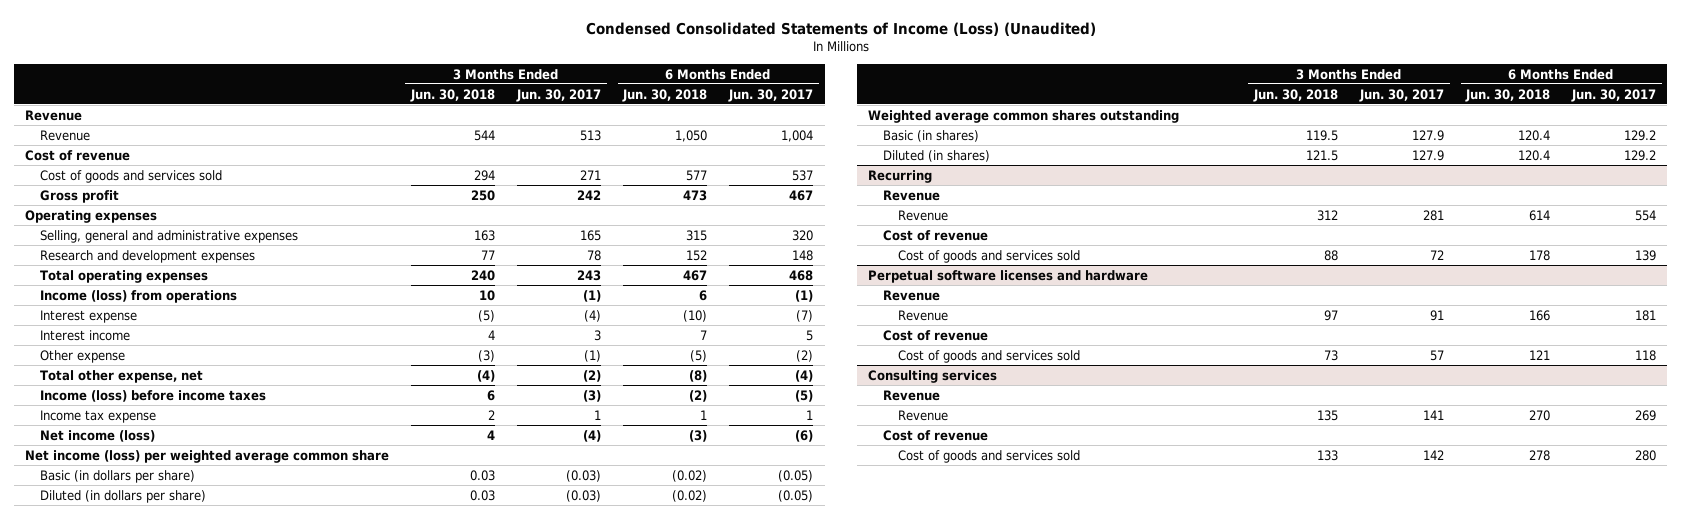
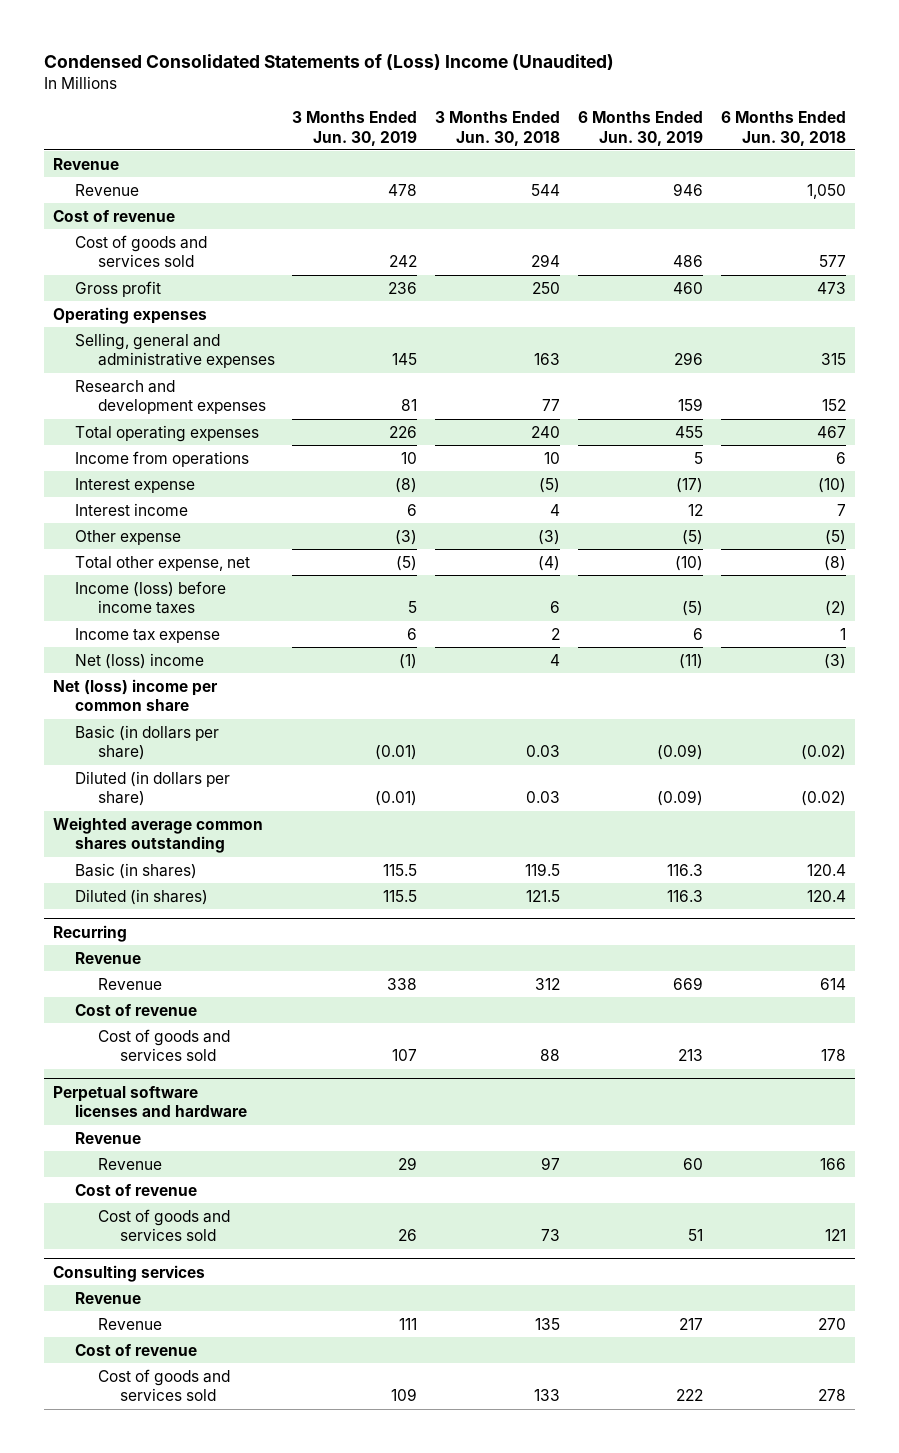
- Condensed Consolidated Statements of Income (Loss) (Unaudited)
+ Condensed Consolidated Statements of (Loss) Income (Unaudited)
- | 3 Months Ended Jun. 30, 2018 | 3 Months Ended Jun. 30, 2017 | 6 Months Ended Jun. 30, 2018 | 6 Months Ended Jun. 30, 2017
+ | 3 Months Ended Jun. 30, 2019 | 3 Months Ended Jun. 30, 2018 | 6 Months Ended Jun. 30, 2019 | 6 Months Ended Jun. 30, 2018
- Income (loss) from operations | 10 | (1) | 6 | (1)
+ Income from operations | 10 | 10 | 5 | 6
- Net income (loss) | 4 | (4) | (3) | (6)
- Net income (loss) per weighted average common share
+ Net (loss) income | (1) | 4 | (11) | (3)
+ Net (loss) income per common share

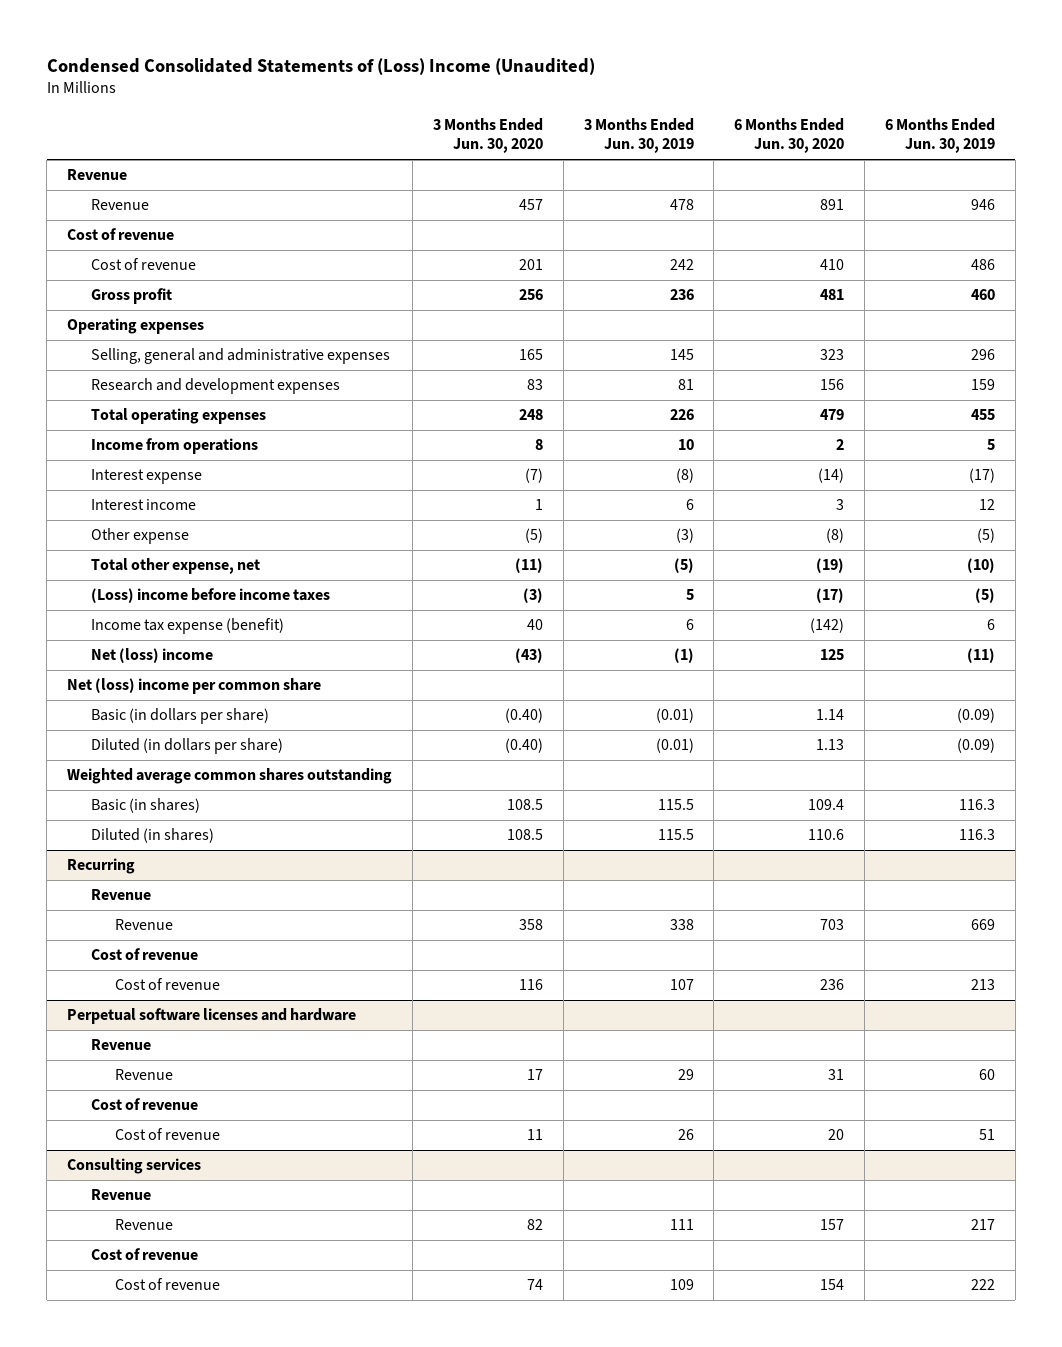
- | 3 Months Ended Jun. 30, 2019 | 3 Months Ended Jun. 30, 2018 | 6 Months Ended Jun. 30, 2019 | 6 Months Ended Jun. 30, 2018
+ | 3 Months Ended Jun. 30, 2020 | 3 Months Ended Jun. 30, 2019 | 6 Months Ended Jun. 30, 2020 | 6 Months Ended Jun. 30, 2019
- Cost of goods and services sold | 242 | 294 | 486 | 577
+ Cost of revenue | 201 | 242 | 410 | 486
- Income (loss) before income taxes | 5 | 6 | (5) | (2)
- Income tax expense | 6 | 2 | 6 | 1
+ (Loss) income before income taxes | (3) | 5 | (17) | (5)
+ Income tax expense (benefit) | 40 | 6 | (142) | 6
@ Recurring
- Cost of goods and services sold | 107 | 88 | 213 | 178
+ Cost of revenue | 116 | 107 | 236 | 213
@ Perpetual software licenses and hardware
- Cost of goods and services sold | 26 | 73 | 51 | 121
+ Cost of revenue | 11 | 26 | 20 | 51
@ Consulting services
- Cost of goods and services sold | 109 | 133 | 222 | 278
+ Cost of revenue | 74 | 109 | 154 | 222

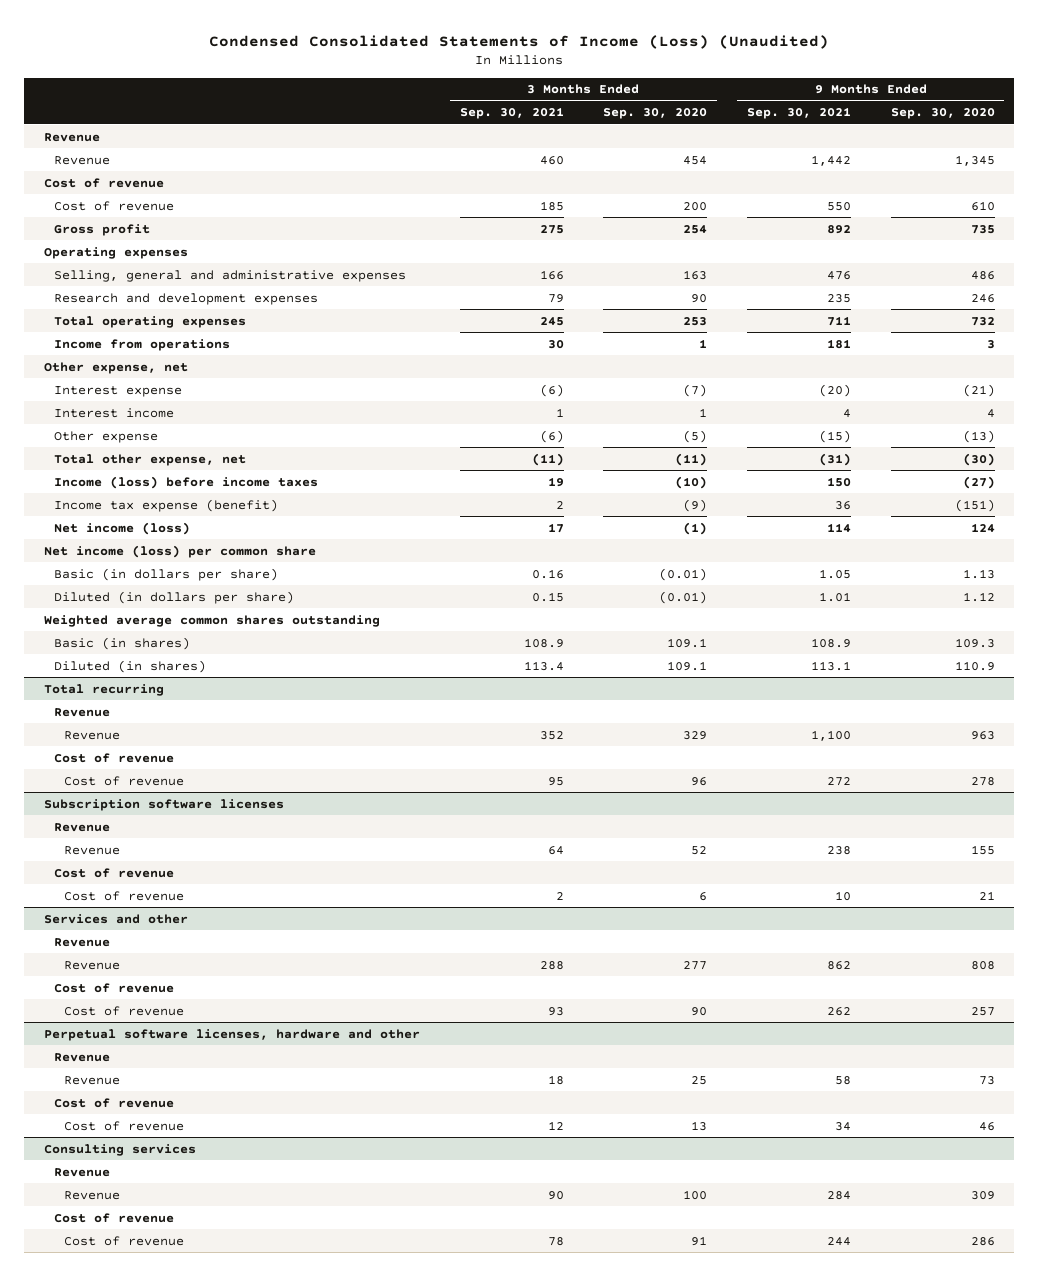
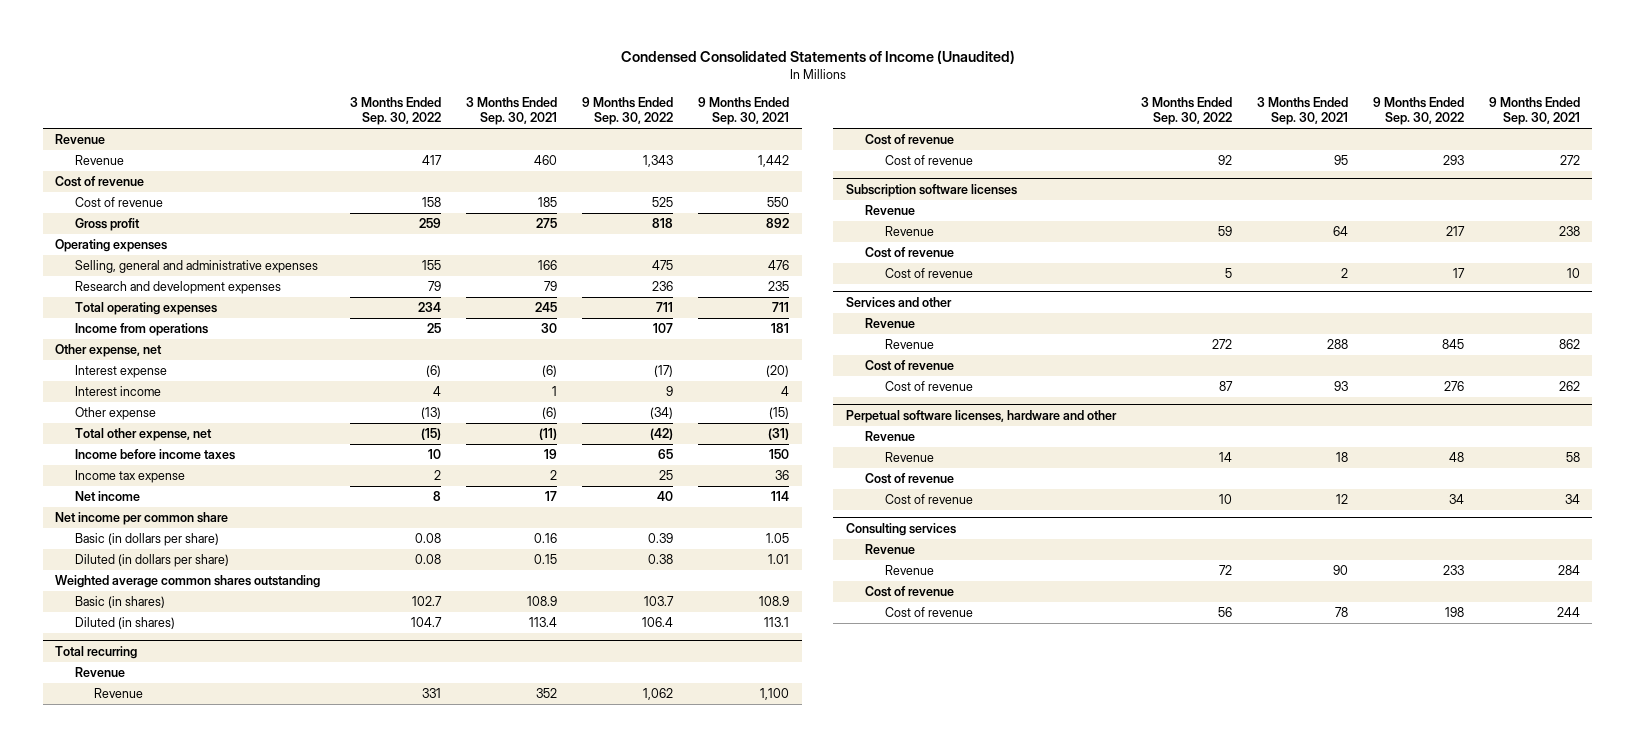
- Condensed Consolidated Statements of Income (Loss) (Unaudited)
+ Condensed Consolidated Statements of Income (Unaudited)
- | 3 Months Ended Sep. 30, 2021 | 3 Months Ended Sep. 30, 2020 | 9 Months Ended Sep. 30, 2021 | 9 Months Ended Sep. 30, 2020
+ | 3 Months Ended Sep. 30, 2022 | 3 Months Ended Sep. 30, 2021 | 9 Months Ended Sep. 30, 2022 | 9 Months Ended Sep. 30, 2021
- Income (loss) before income taxes | 19 | (10) | 150 | (27)
- Income tax expense (benefit) | 2 | (9) | 36 | (151)
- Net income (loss) | 17 | (1) | 114 | 124
- Net income (loss) per common share
+ Income before income taxes | 10 | 19 | 65 | 150
+ Income tax expense | 2 | 2 | 25 | 36
+ Net income | 8 | 17 | 40 | 114
+ Net income per common share

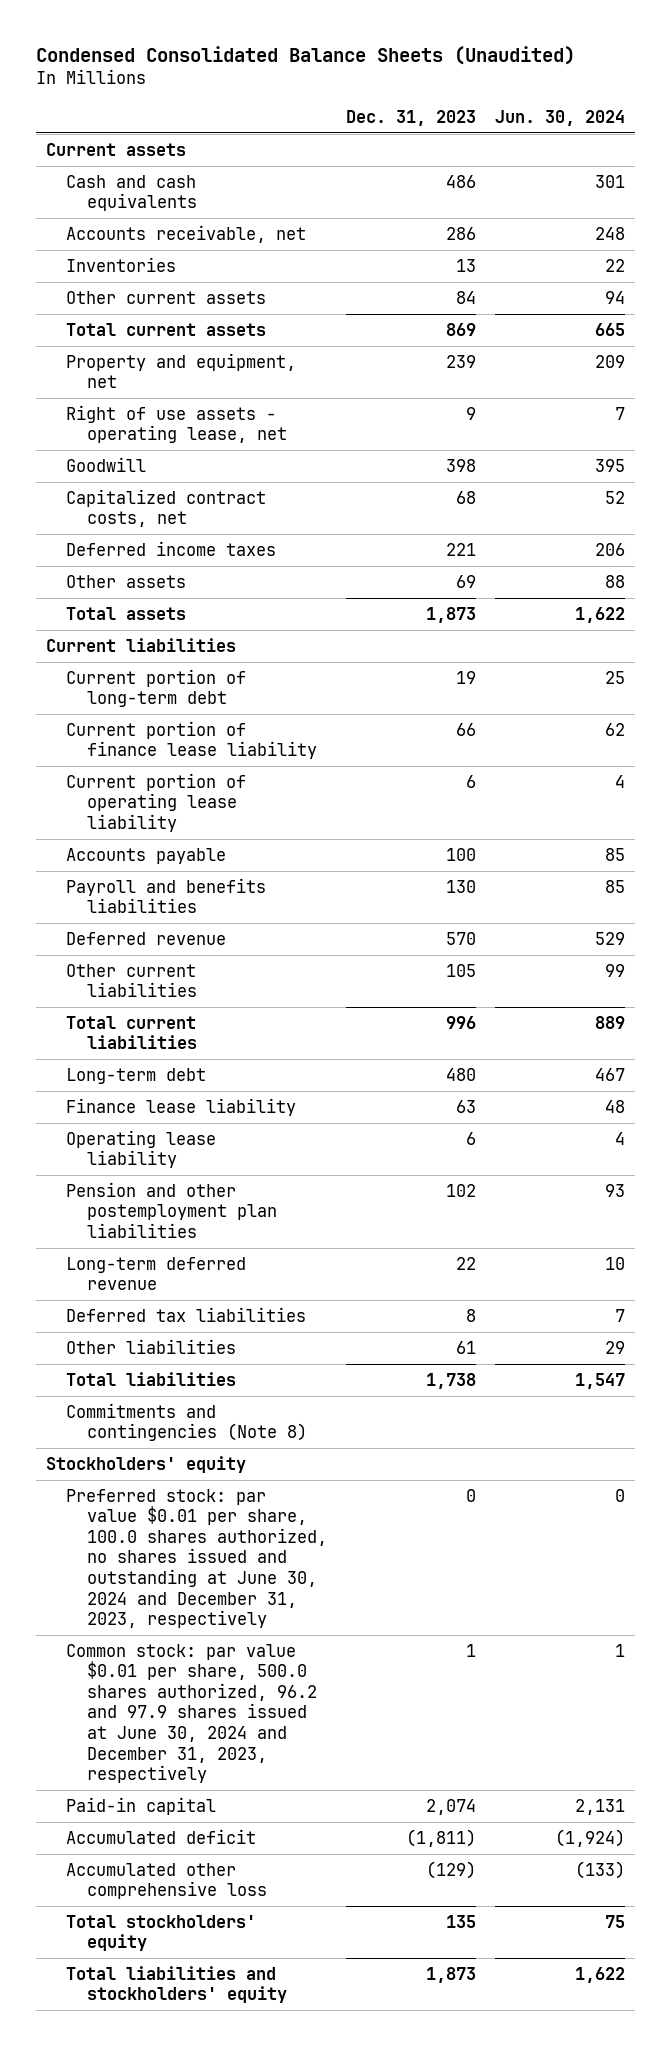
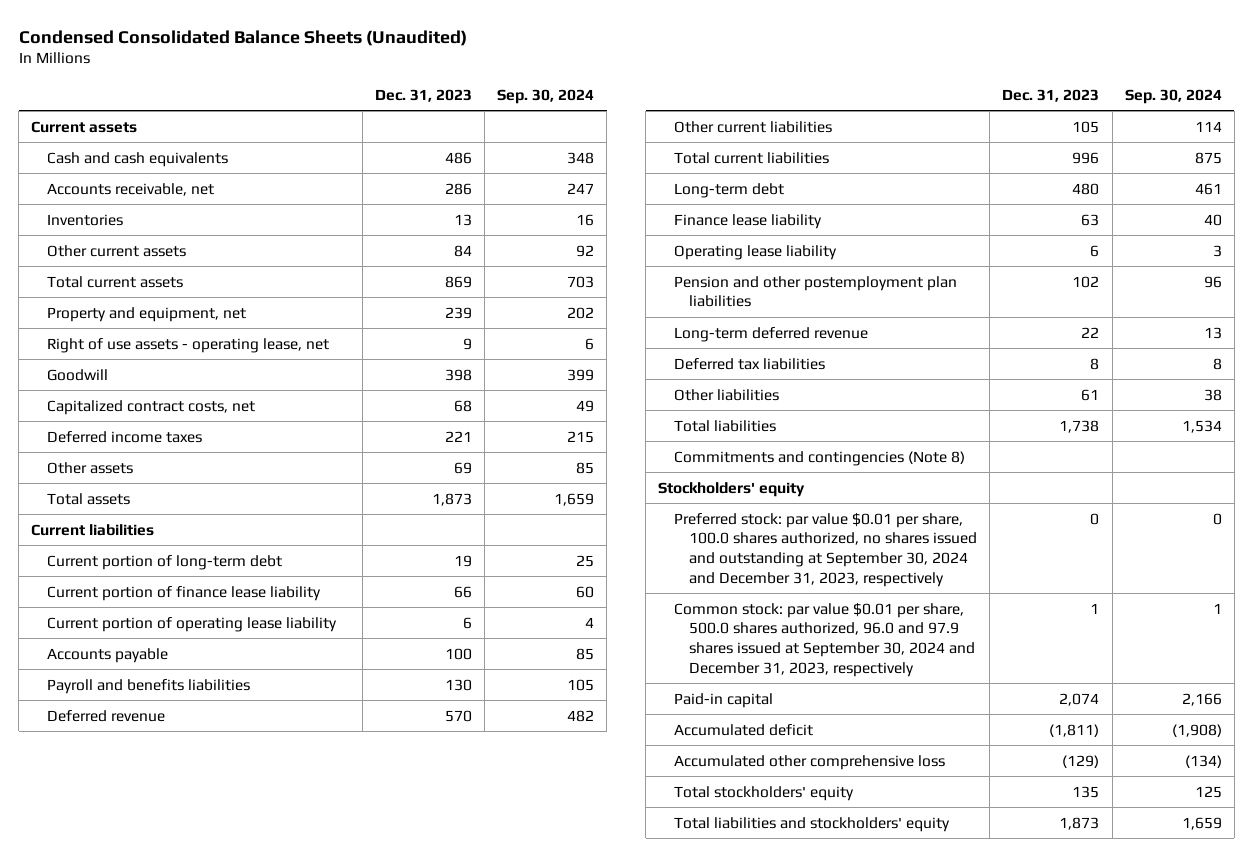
- | Dec. 31, 2023 | Jun. 30, 2024
+ | Dec. 31, 2023 | Sep. 30, 2024
- Preferred stock: par value $0.01 per share, 100.0 shares authorized, no shares issued and outstanding at June 30, 2024 and December 31, 2023, respectively | 0 | 0
- Common stock: par value $0.01 per share, 500.0 shares authorized, 96.2 and 97.9 shares issued at June 30, 2024 and December 31, 2023, respectively | 1 | 1
+ Preferred stock: par value $0.01 per share, 100.0 shares authorized, no shares issued and outstanding at September 30, 2024 and December 31, 2023, respectively | 0 | 0
+ Common stock: par value $0.01 per share, 500.0 shares authorized, 96.0 and 97.9 shares issued at September 30, 2024 and December 31, 2023, respectively | 1 | 1

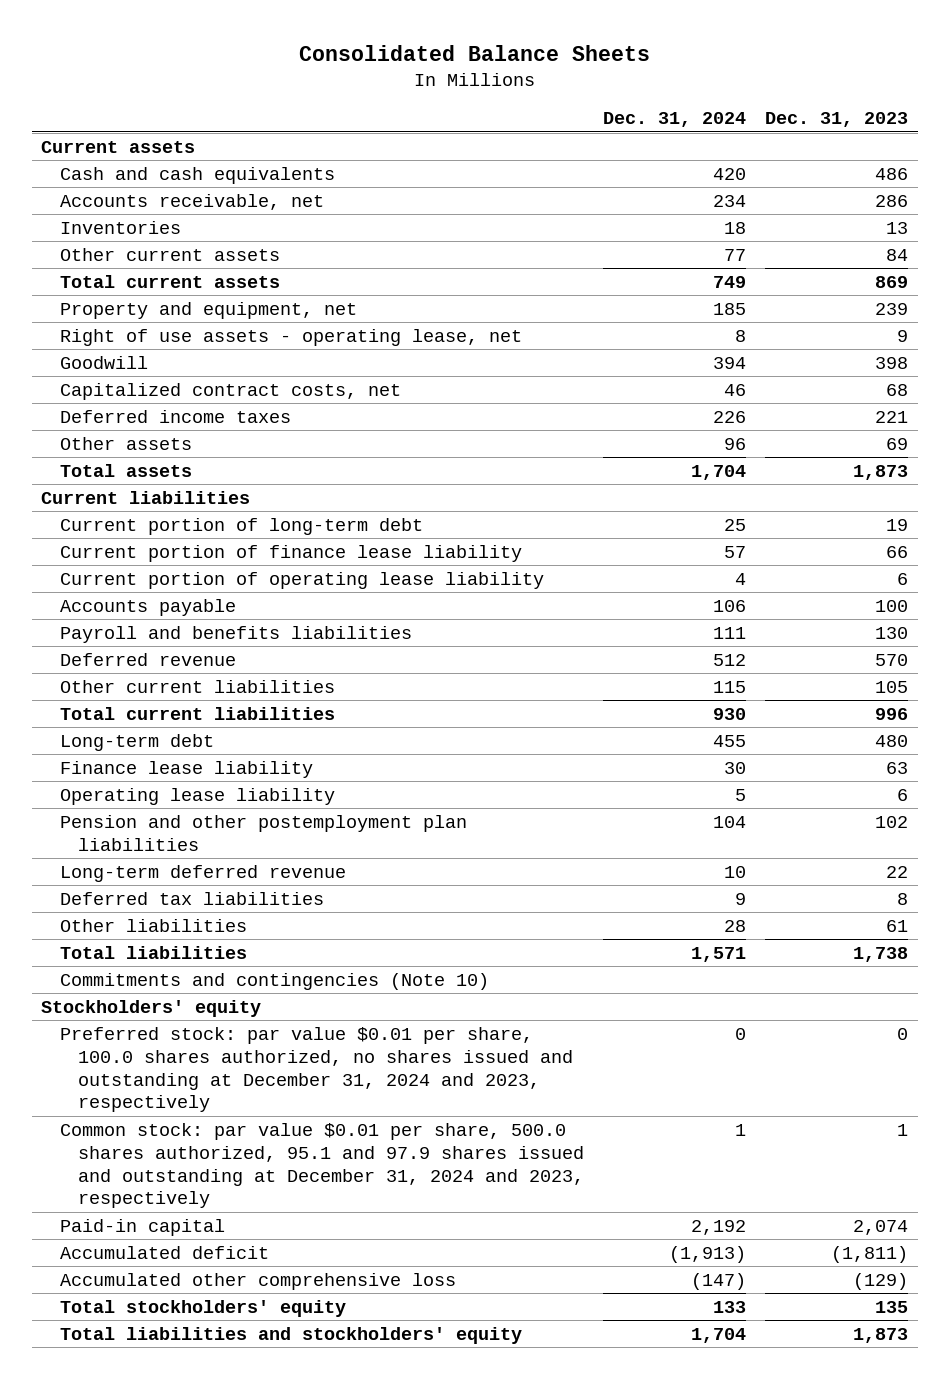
- Condensed Consolidated Balance Sheets (Unaudited)
+ Consolidated Balance Sheets
- | Dec. 31, 2023 | Sep. 30, 2024
+ | Dec. 31, 2024 | Dec. 31, 2023
- Commitments and contingencies (Note 8)
+ Commitments and contingencies (Note 10)
- Preferred stock: par value $0.01 per share, 100.0 shares authorized, no shares issued and outstanding at September 30, 2024 and December 31, 2023, respectively | 0 | 0
- Common stock: par value $0.01 per share, 500.0 shares authorized, 96.0 and 97.9 shares issued at September 30, 2024 and December 31, 2023, respectively | 1 | 1
+ Preferred stock: par value $0.01 per share, 100.0 shares authorized, no shares issued and outstanding at December 31, 2024 and 2023, respectively | 0 | 0
+ Common stock: par value $0.01 per share, 500.0 shares authorized, 95.1 and 97.9 shares issued and outstanding at December 31, 2024 and 2023, respectively | 1 | 1

